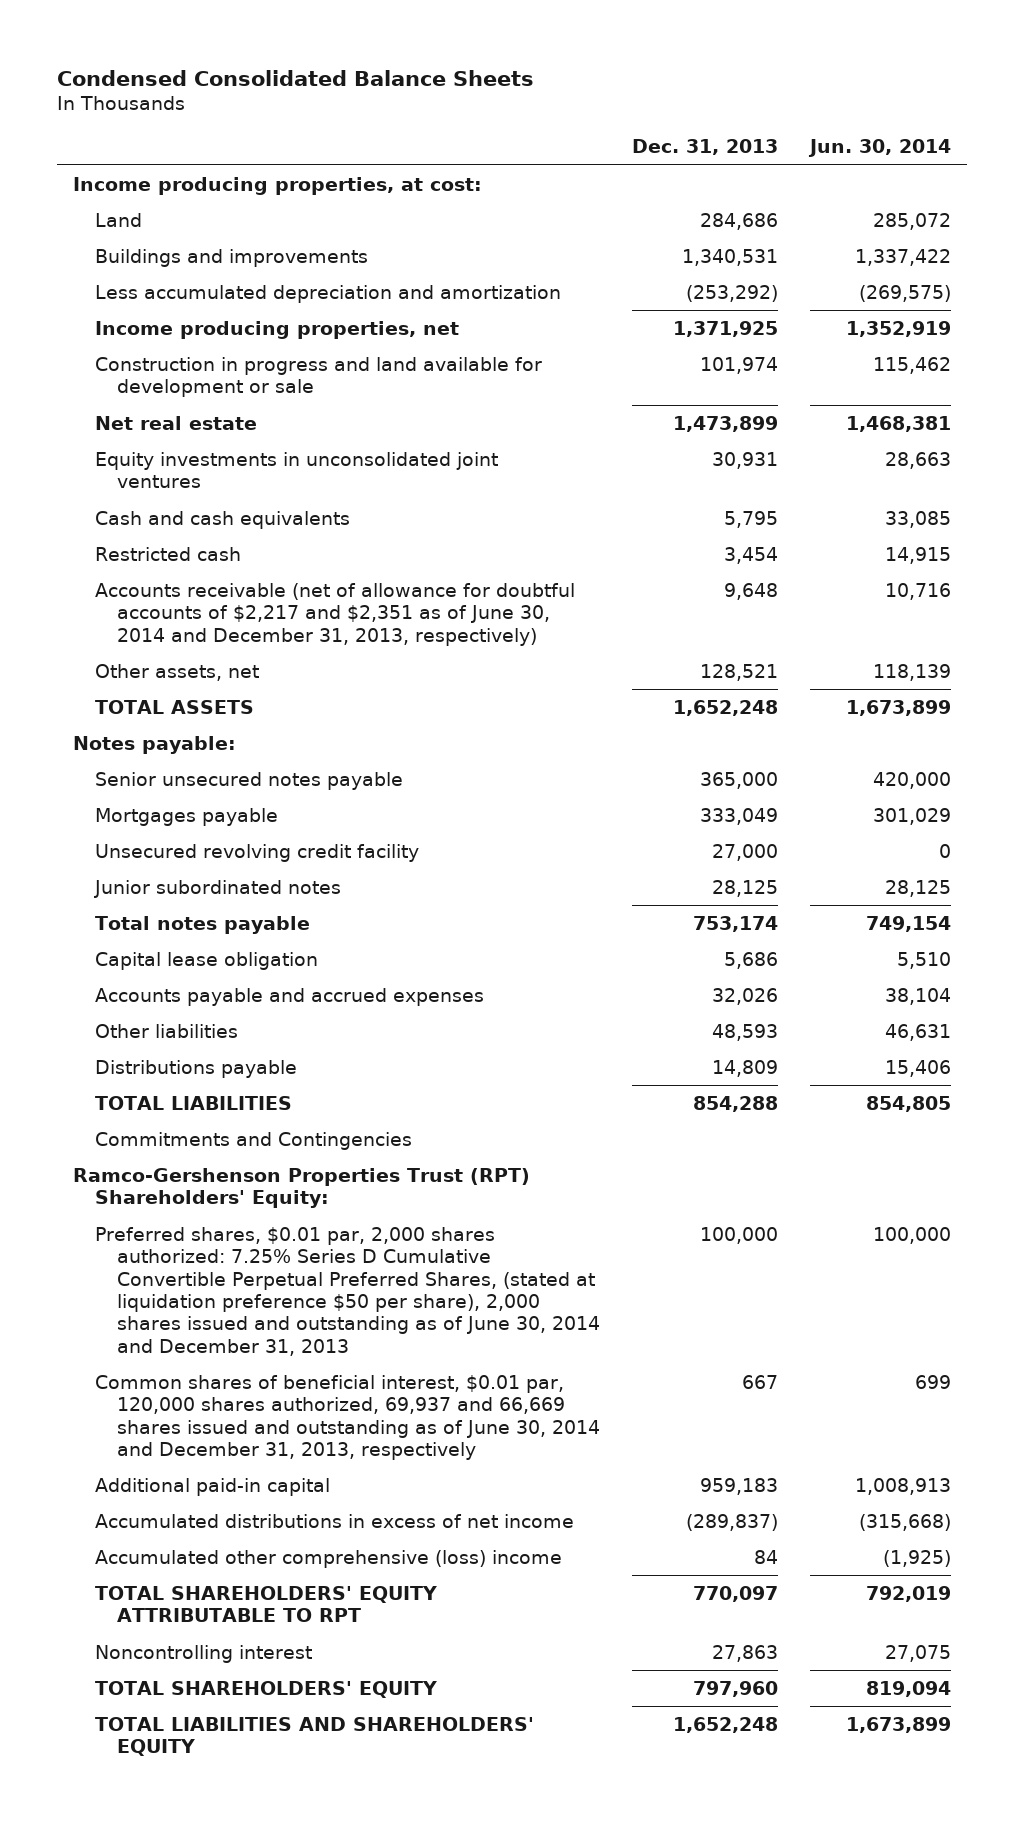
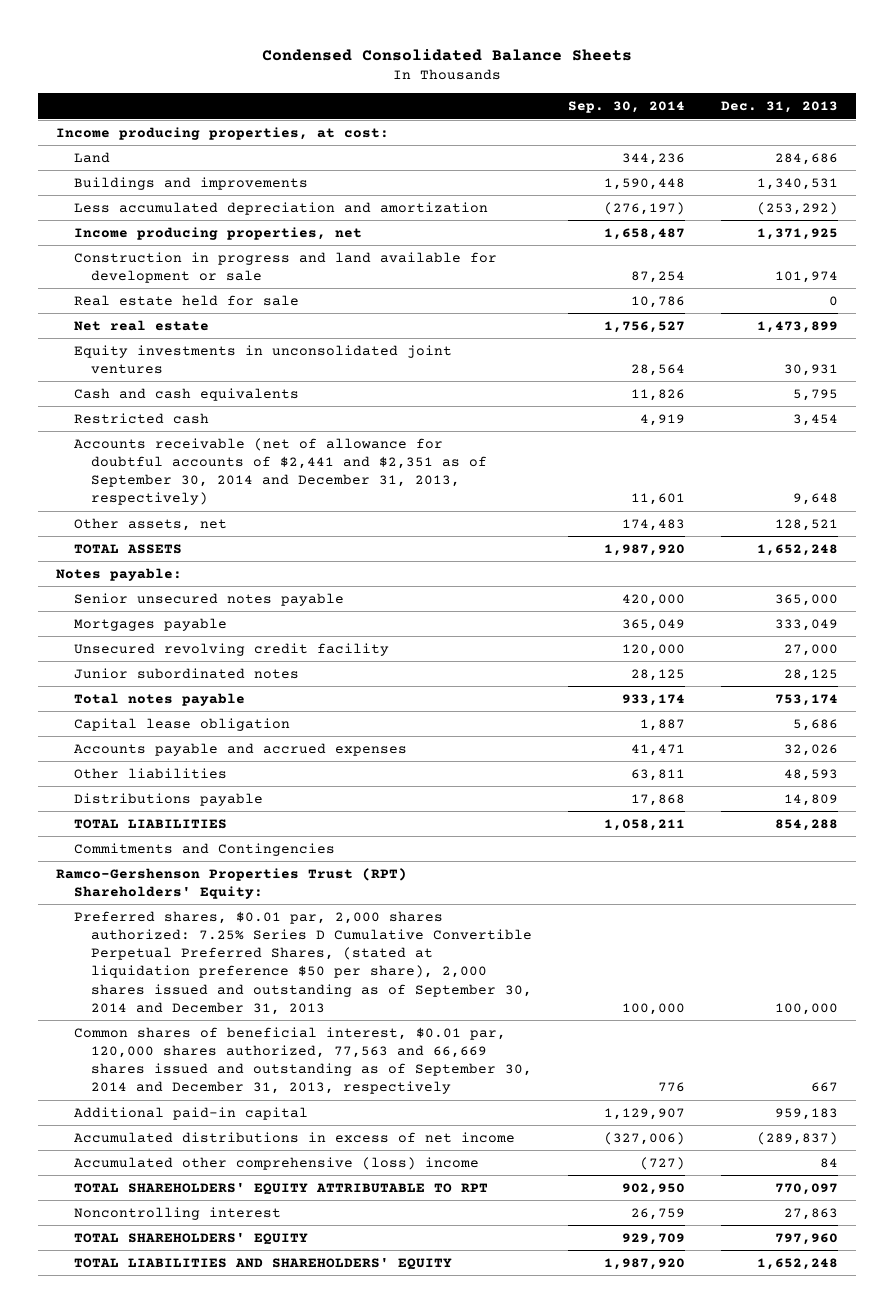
- | Dec. 31, 2013 | Jun. 30, 2014
+ | Sep. 30, 2014 | Dec. 31, 2013
+ Real estate held for sale | 10,786 | 0
- Accounts receivable (net of allowance for doubtful accounts of $2,217 and $2,351 as of June 30, 2014 and December 31, 2013, respectively) | 9,648 | 10,716
+ Accounts receivable (net of allowance for doubtful accounts of $2,441 and $2,351 as of September 30, 2014 and December 31, 2013, respectively) | 11,601 | 9,648
- Preferred shares, $0.01 par, 2,000 shares authorized: 7.25% Series D Cumulative Convertible Perpetual Preferred Shares, (stated at liquidation preference $50 per share), 2,000 shares issued and outstanding as of June 30, 2014 and December 31, 2013 | 100,000 | 100,000
- Common shares of beneficial interest, $0.01 par, 120,000 shares authorized, 69,937 and 66,669 shares issued and outstanding as of June 30, 2014 and December 31, 2013, respectively | 667 | 699
+ Preferred shares, $0.01 par, 2,000 shares authorized: 7.25% Series D Cumulative Convertible Perpetual Preferred Shares, (stated at liquidation preference $50 per share), 2,000 shares issued and outstanding as of September 30, 2014 and December 31, 2013 | 100,000 | 100,000
+ Common shares of beneficial interest, $0.01 par, 120,000 shares authorized, 77,563 and 66,669 shares issued and outstanding as of September 30, 2014 and December 31, 2013, respectively | 776 | 667

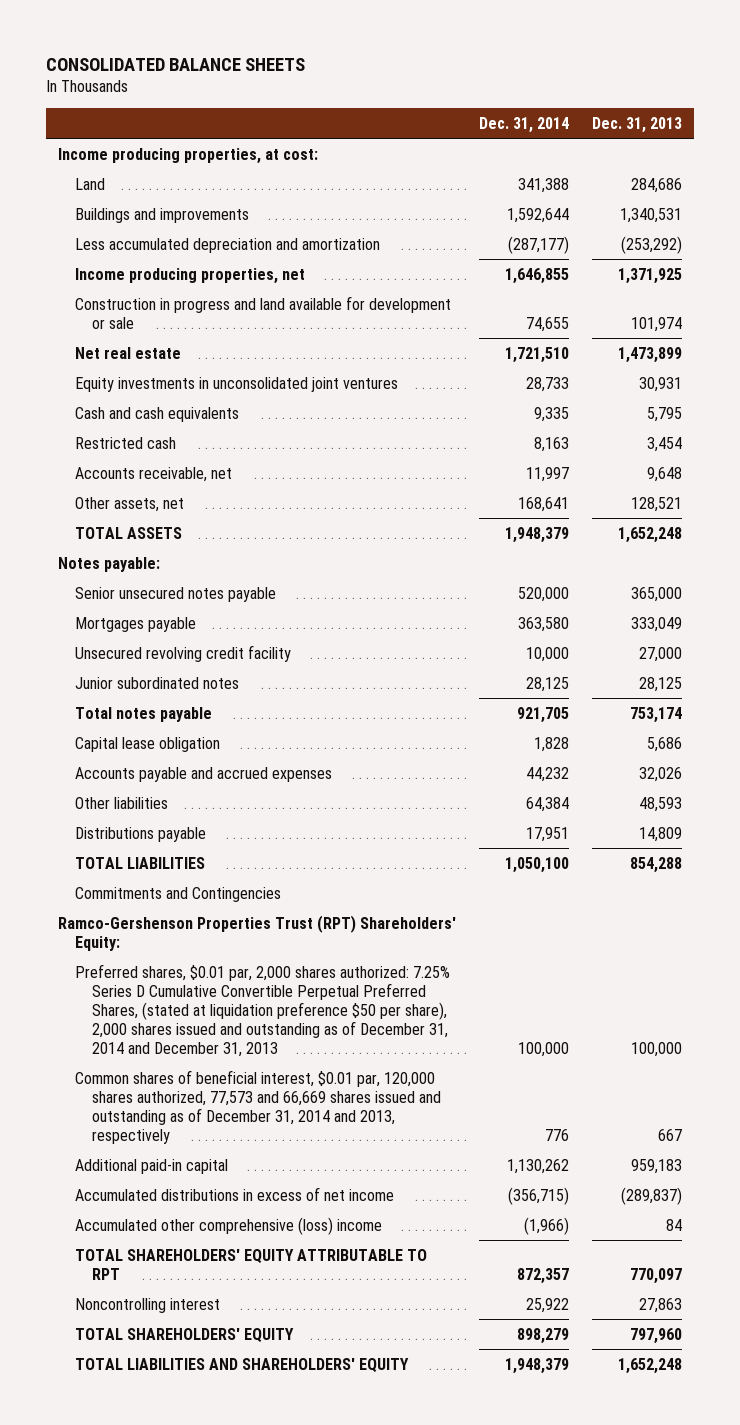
- Condensed Consolidated Balance Sheets
+ CONSOLIDATED BALANCE SHEETS
- | Sep. 30, 2014 | Dec. 31, 2013
+ | Dec. 31, 2014 | Dec. 31, 2013
- Real estate held for sale | 10,786 | 0
- Accounts receivable (net of allowance for doubtful accounts of $2,441 and $2,351 as of September 30, 2014 and December 31, 2013, respectively) | 11,601 | 9,648
+ Accounts receivable, net | 11,997 | 9,648
- Preferred shares, $0.01 par, 2,000 shares authorized: 7.25% Series D Cumulative Convertible Perpetual Preferred Shares, (stated at liquidation preference $50 per share), 2,000 shares issued and outstanding as of September 30, 2014 and December 31, 2013 | 100,000 | 100,000
- Common shares of beneficial interest, $0.01 par, 120,000 shares authorized, 77,563 and 66,669 shares issued and outstanding as of September 30, 2014 and December 31, 2013, respectively | 776 | 667
+ Preferred shares, $0.01 par, 2,000 shares authorized: 7.25% Series D Cumulative Convertible Perpetual Preferred Shares, (stated at liquidation preference $50 per share), 2,000 shares issued and outstanding as of December 31, 2014 and December 31, 2013 | 100,000 | 100,000
+ Common shares of beneficial interest, $0.01 par, 120,000 shares authorized, 77,573 and 66,669 shares issued and outstanding as of December 31, 2014 and 2013, respectively | 776 | 667

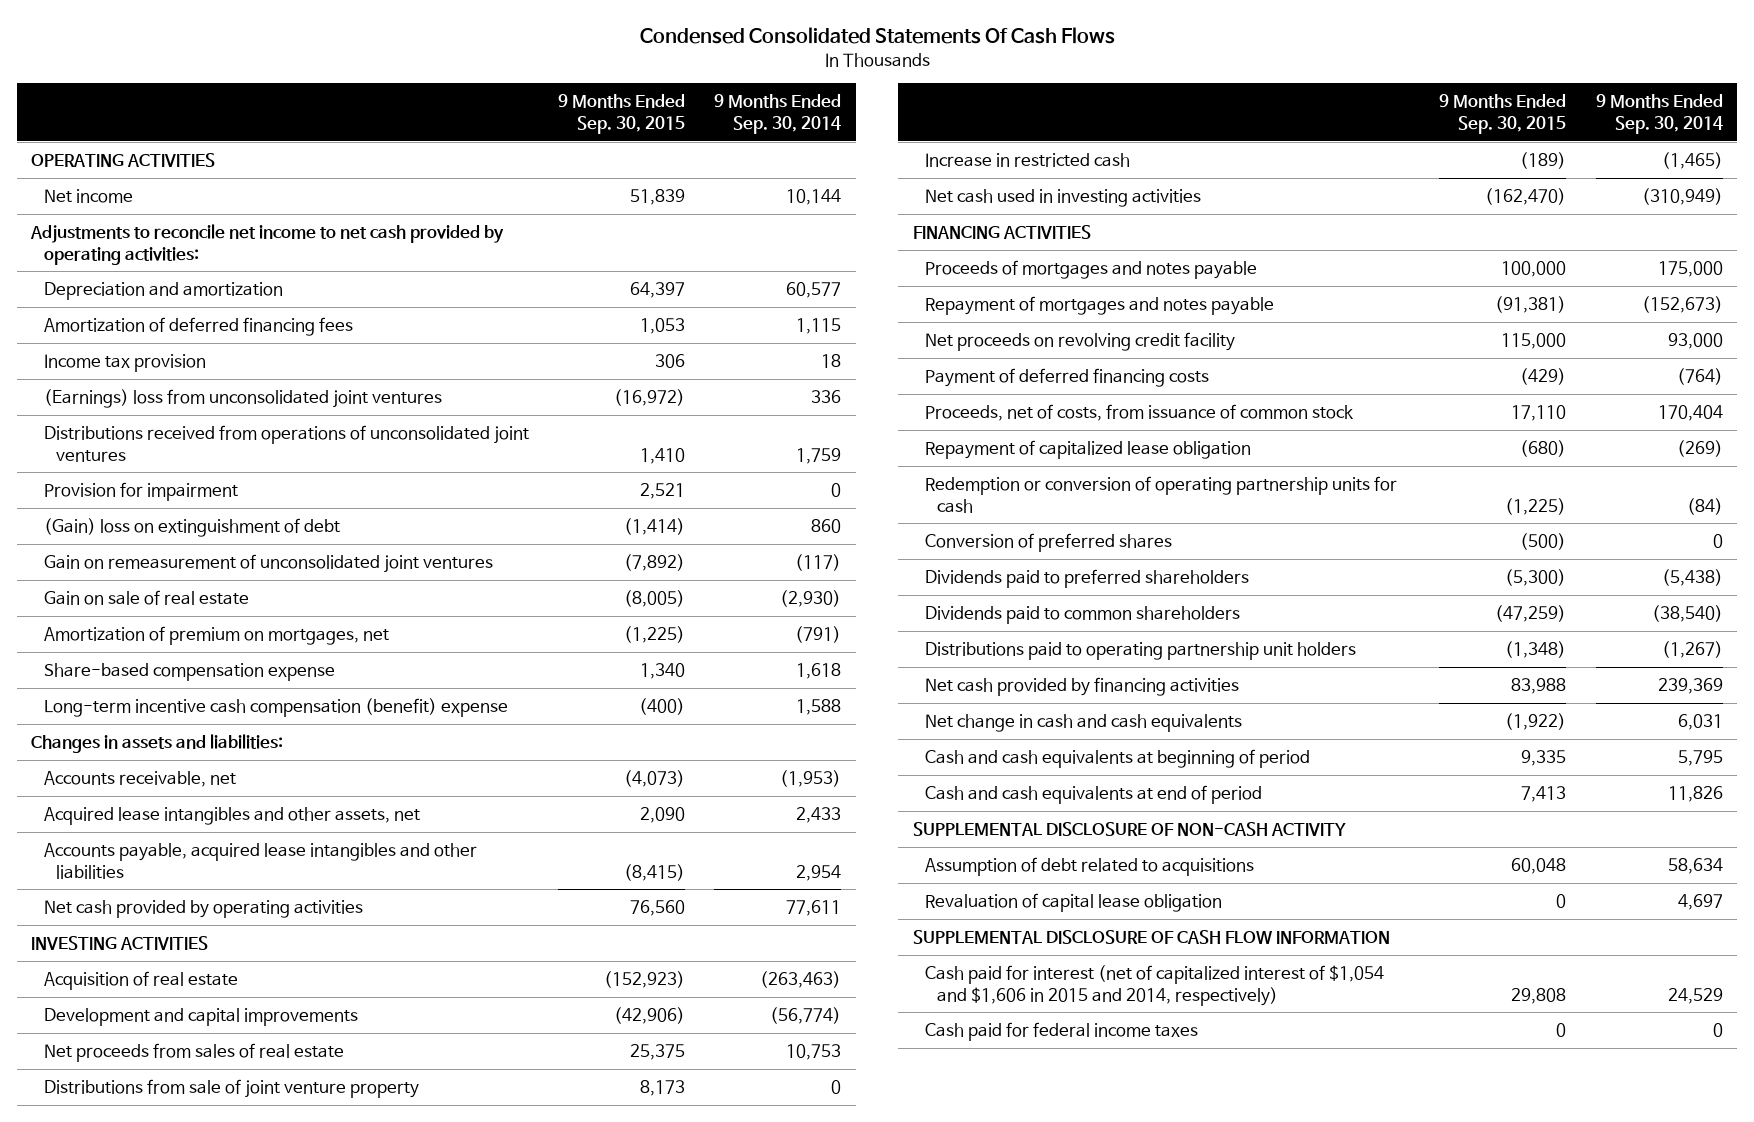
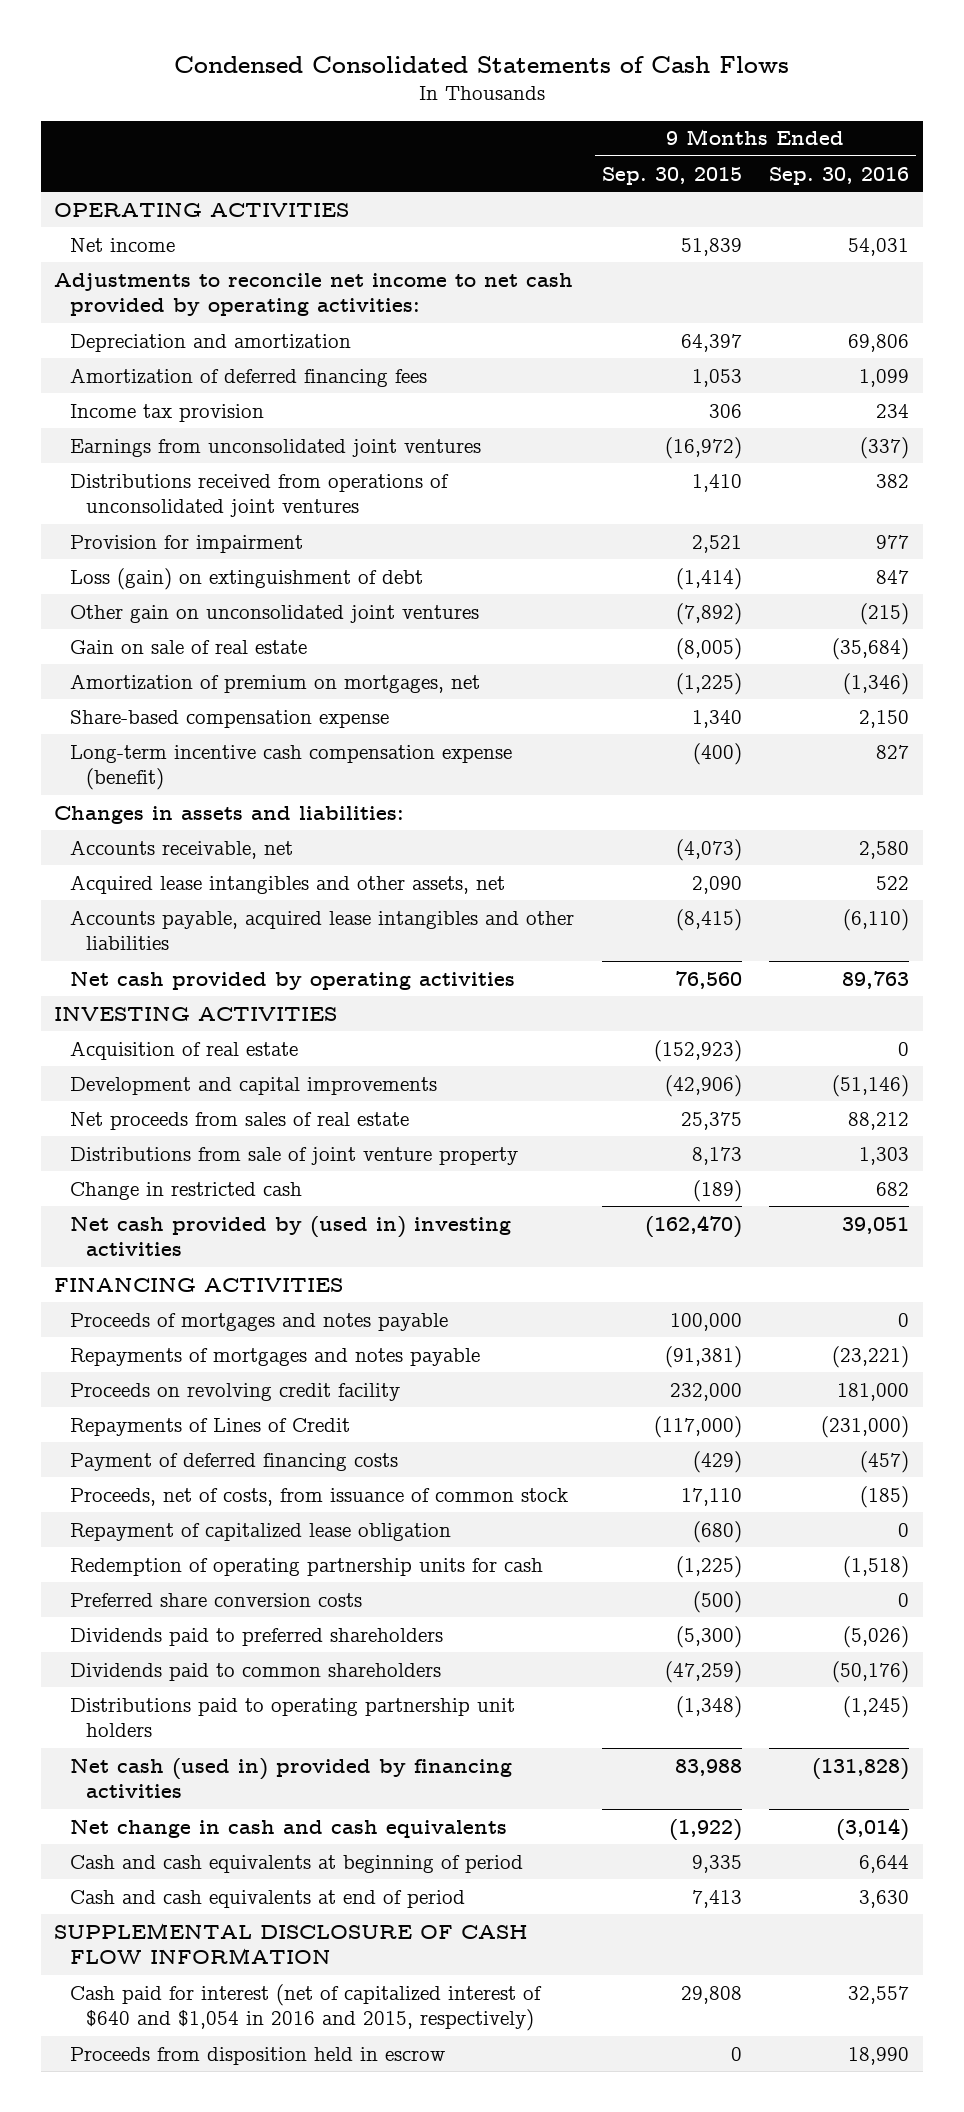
- Condensed Consolidated Statements Of Cash Flows
+ Condensed Consolidated Statements of Cash Flows
- | 9 Months Ended Sep. 30, 2015 | 9 Months Ended Sep. 30, 2014
+ | 9 Months Ended Sep. 30, 2015 | 9 Months Ended Sep. 30, 2016
- (Earnings) loss from unconsolidated joint ventures | (16,972) | 336
+ Earnings from unconsolidated joint ventures | (16,972) | (337)
- (Gain) loss on extinguishment of debt | (1,414) | 860
- Gain on remeasurement of unconsolidated joint ventures | (7,892) | (117)
+ Loss (gain) on extinguishment of debt | (1,414) | 847
+ Other gain on unconsolidated joint ventures | (7,892) | (215)
- Long-term incentive cash compensation (benefit) expense | (400) | 1,588
+ Long-term incentive cash compensation expense (benefit) | (400) | 827
- Increase in restricted cash | (189) | (1,465)
- Net cash used in investing activities | (162,470) | (310,949)
+ Change in restricted cash | (189) | 682
+ Net cash provided by (used in) investing activities | (162,470) | 39,051
- Repayment of mortgages and notes payable | (91,381) | (152,673)
- Net proceeds on revolving credit facility | 115,000 | 93,000
+ Repayments of mortgages and notes payable | (91,381) | (23,221)
+ Proceeds on revolving credit facility | 232,000 | 181,000
+ Repayments of Lines of Credit | (117,000) | (231,000)
- Redemption or conversion of operating partnership units for cash | (1,225) | (84)
- Conversion of preferred shares | (500) | 0
+ Redemption of operating partnership units for cash | (1,225) | (1,518)
+ Preferred share conversion costs | (500) | 0
- Net cash provided by financing activities | 83,988 | 239,369
+ Net cash (used in) provided by financing activities | 83,988 | (131,828)
- SUPPLEMENTAL DISCLOSURE OF NON-CASH ACTIVITY
- Assumption of debt related to acquisitions | 60,048 | 58,634
- Revaluation of capital lease obligation | 0 | 4,697
- Cash paid for interest (net of capitalized interest of $1,054 and $1,606 in 2015 and 2014, respectively) | 29,808 | 24,529
- Cash paid for federal income taxes | 0 | 0
+ Cash paid for interest (net of capitalized interest of $640 and $1,054 in 2016 and 2015, respectively) | 29,808 | 32,557
+ Proceeds from disposition held in escrow | 0 | 18,990

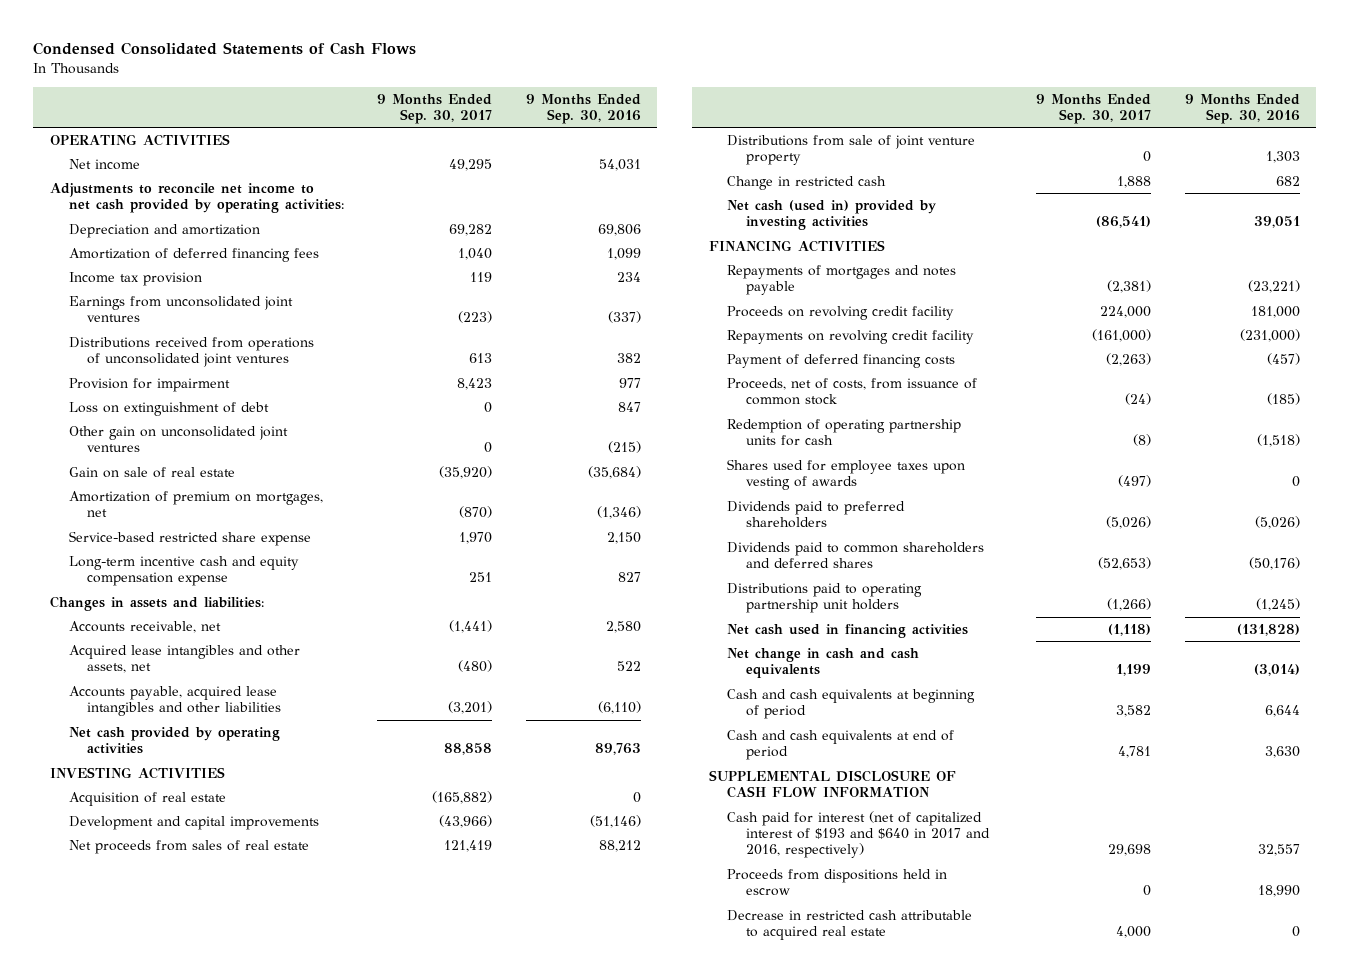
- | 9 Months Ended Sep. 30, 2015 | 9 Months Ended Sep. 30, 2016
+ | 9 Months Ended Sep. 30, 2017 | 9 Months Ended Sep. 30, 2016
- Loss (gain) on extinguishment of debt | (1,414) | 847
+ Loss on extinguishment of debt | 0 | 847
- Share-based compensation expense | 1,340 | 2,150
- Long-term incentive cash compensation expense (benefit) | (400) | 827
+ Service-based restricted share expense | 1,970 | 2,150
+ Long-term incentive cash and equity compensation expense | 251 | 827
- Net cash provided by (used in) investing activities | (162,470) | 39,051
+ Net cash (used in) provided by investing activities | (86,541) | 39,051
- Proceeds of mortgages and notes payable | 100,000 | 0
- Repayments of Lines of Credit | (117,000) | (231,000)
+ Repayments on revolving credit facility | (161,000) | (231,000)
- Repayment of capitalized lease obligation | (680) | 0
- Preferred share conversion costs | (500) | 0
+ Shares used for employee taxes upon vesting of awards | (497) | 0
- Dividends paid to common shareholders | (47,259) | (50,176)
+ Dividends paid to common shareholders and deferred shares | (52,653) | (50,176)
- Net cash (used in) provided by financing activities | 83,988 | (131,828)
+ Net cash used in financing activities | (1,118) | (131,828)
- Cash paid for interest (net of capitalized interest of $640 and $1,054 in 2016 and 2015, respectively) | 29,808 | 32,557
- Proceeds from disposition held in escrow | 0 | 18,990
+ Cash paid for interest (net of capitalized interest of $193 and $640 in 2017 and 2016, respectively) | 29,698 | 32,557
+ Proceeds from dispositions held in escrow | 0 | 18,990
+ Decrease in restricted cash attributable to acquired real estate | 4,000 | 0

